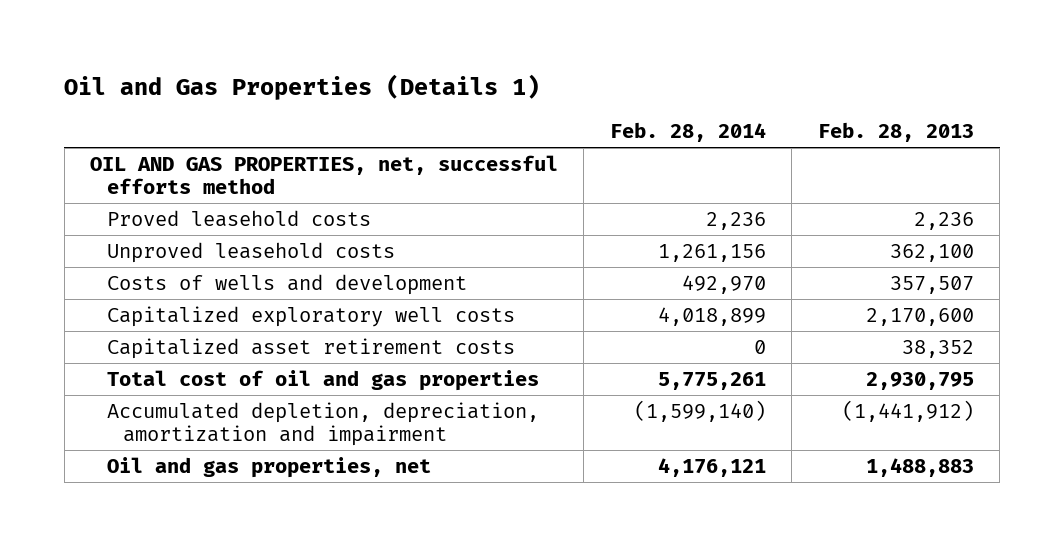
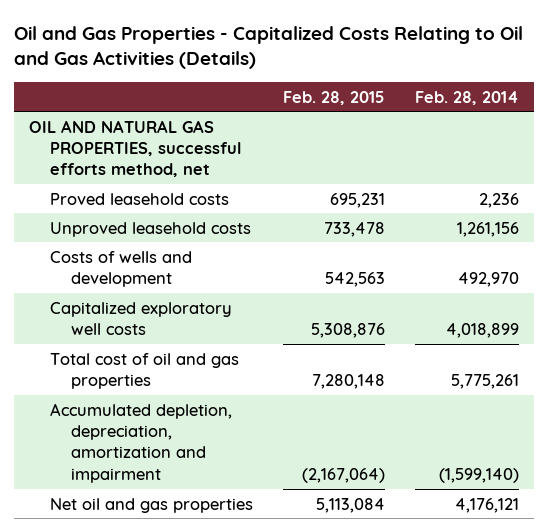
- Oil and Gas Properties (Details 1)
+ Oil and Gas Properties - Capitalized Costs Relating to Oil and Gas Activities (Details)
- | Feb. 28, 2014 | Feb. 28, 2013
+ | Feb. 28, 2015 | Feb. 28, 2014
- OIL AND GAS PROPERTIES, net, successful efforts method
+ OIL AND NATURAL GAS PROPERTIES, successful efforts method, net
- Capitalized asset retirement costs | 0 | 38,352
- Oil and gas properties, net | 4,176,121 | 1,488,883
+ Net oil and gas properties | 5,113,084 | 4,176,121

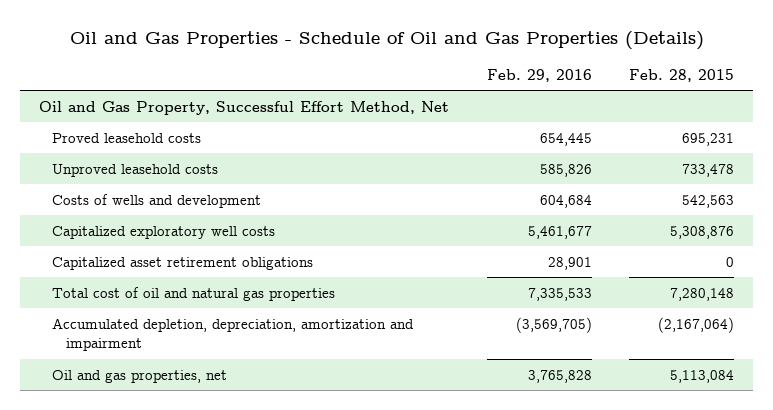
- Oil and Gas Properties - Capitalized Costs Relating to Oil and Gas Activities (Details)
+ Oil and Gas Properties - Schedule of Oil and Gas Properties (Details)
- | Feb. 28, 2015 | Feb. 28, 2014
+ | Feb. 29, 2016 | Feb. 28, 2015
- OIL AND NATURAL GAS PROPERTIES, successful efforts method, net
+ Oil and Gas Property, Successful Effort Method, Net
- Total cost of oil and gas properties | 7,280,148 | 5,775,261
+ Capitalized asset retirement obligations | 28,901 | 0
+ Total cost of oil and natural gas properties | 7,335,533 | 7,280,148
- Net oil and gas properties | 5,113,084 | 4,176,121
+ Oil and gas properties, net | 3,765,828 | 5,113,084

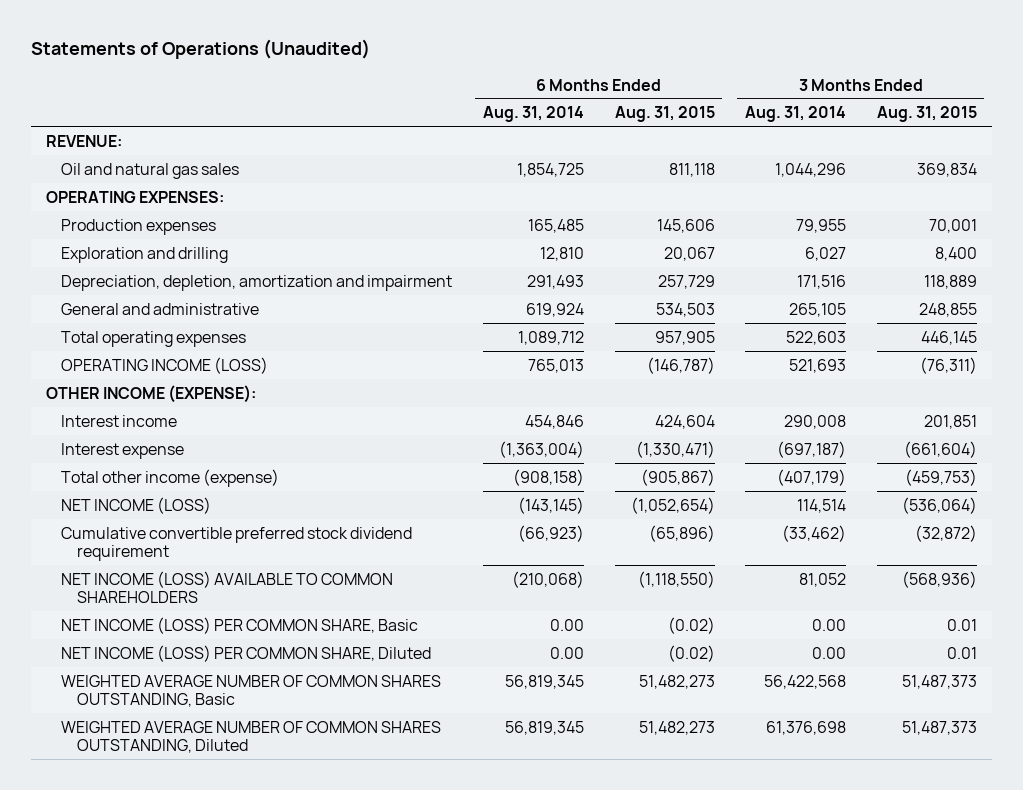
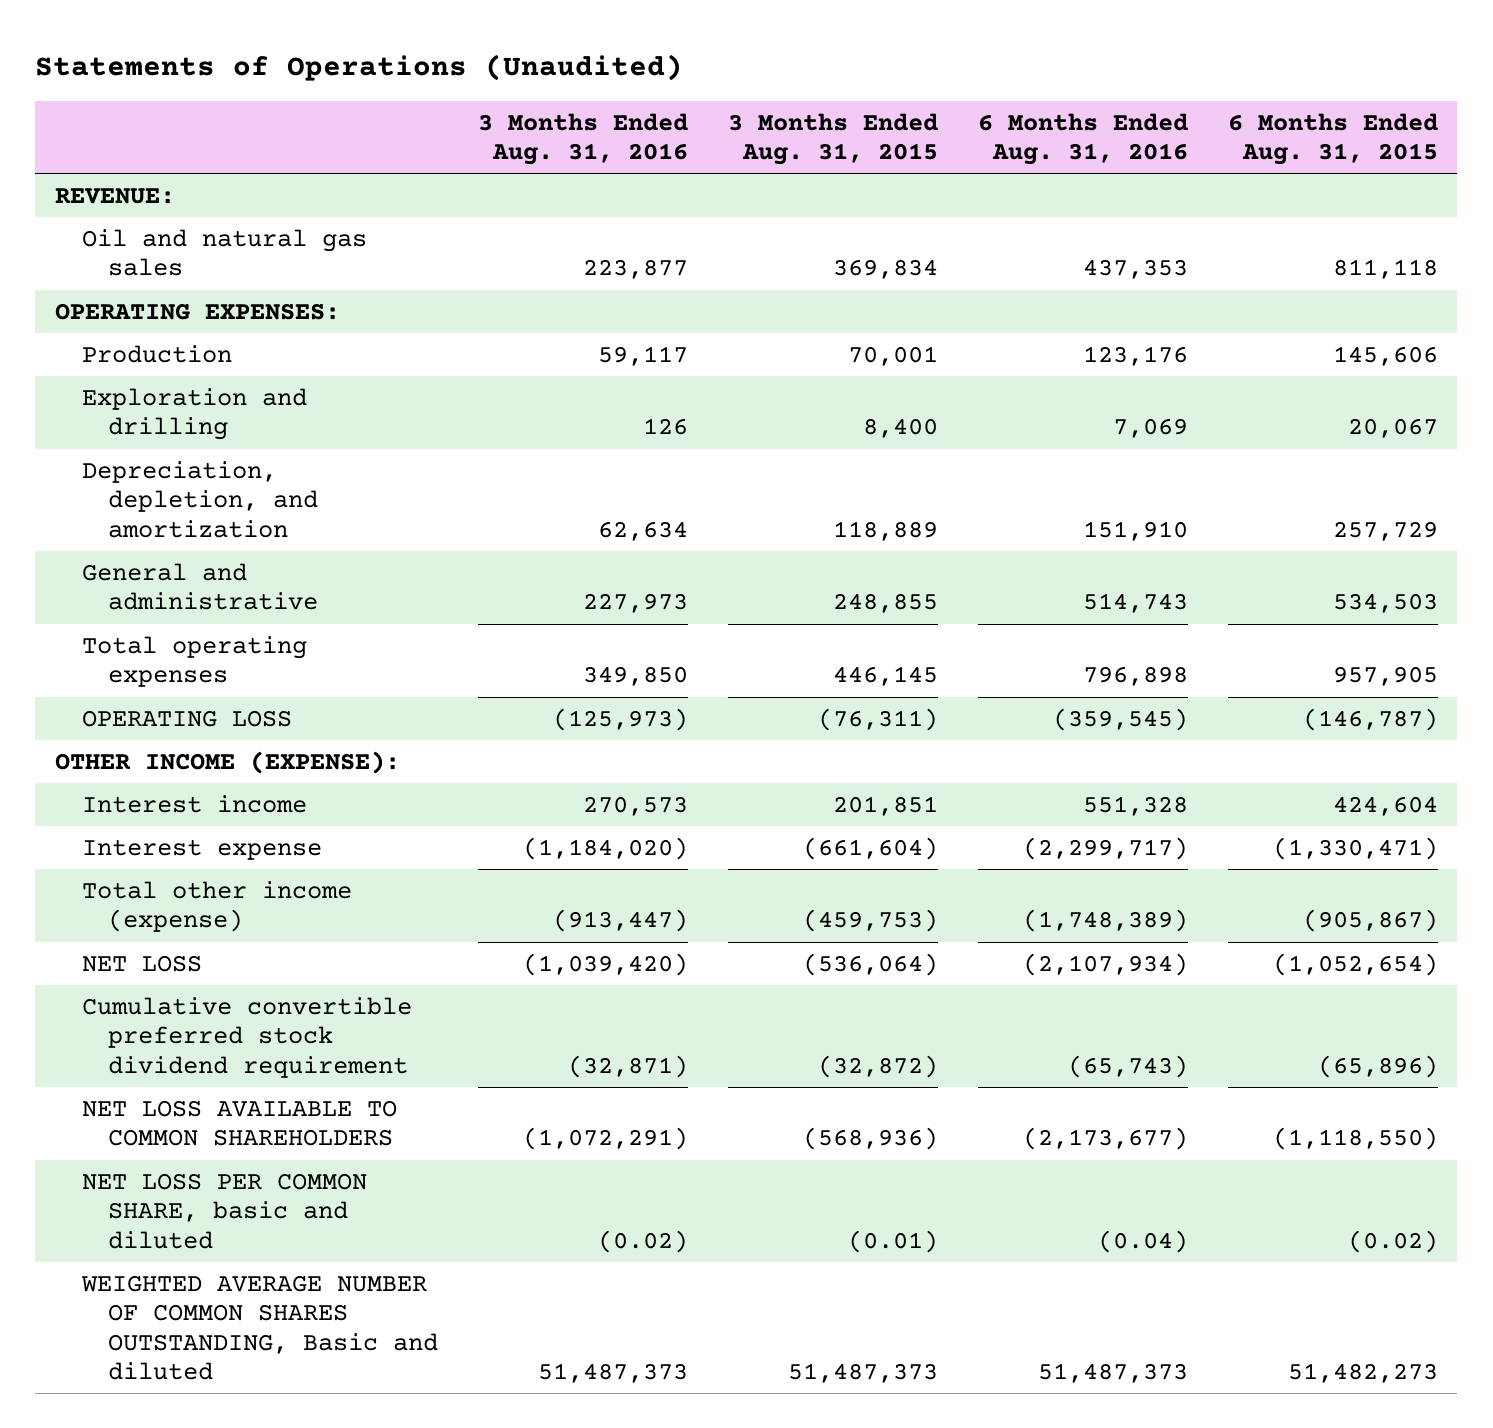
- | 6 Months Ended Aug. 31, 2014 | 6 Months Ended Aug. 31, 2015 | 3 Months Ended Aug. 31, 2014 | 3 Months Ended Aug. 31, 2015
+ | 3 Months Ended Aug. 31, 2016 | 3 Months Ended Aug. 31, 2015 | 6 Months Ended Aug. 31, 2016 | 6 Months Ended Aug. 31, 2015
- Production expenses | 165,485 | 145,606 | 79,955 | 70,001
+ Production | 59,117 | 70,001 | 123,176 | 145,606
- Depreciation, depletion, amortization and impairment | 291,493 | 257,729 | 171,516 | 118,889
+ Depreciation, depletion, and amortization | 62,634 | 118,889 | 151,910 | 257,729
- OPERATING INCOME (LOSS) | 765,013 | (146,787) | 521,693 | (76,311)
+ OPERATING LOSS | (125,973) | (76,311) | (359,545) | (146,787)
- NET INCOME (LOSS) | (143,145) | (1,052,654) | 114,514 | (536,064)
+ NET LOSS | (1,039,420) | (536,064) | (2,107,934) | (1,052,654)
- NET INCOME (LOSS) AVAILABLE TO COMMON SHAREHOLDERS | (210,068) | (1,118,550) | 81,052 | (568,936)
- NET INCOME (LOSS) PER COMMON SHARE, Basic | 0.00 | (0.02) | 0.00 | 0.01
- NET INCOME (LOSS) PER COMMON SHARE, Diluted | 0.00 | (0.02) | 0.00 | 0.01
- WEIGHTED AVERAGE NUMBER OF COMMON SHARES OUTSTANDING, Basic | 56,819,345 | 51,482,273 | 56,422,568 | 51,487,373
- WEIGHTED AVERAGE NUMBER OF COMMON SHARES OUTSTANDING, Diluted | 56,819,345 | 51,482,273 | 61,376,698 | 51,487,373
+ NET LOSS AVAILABLE TO COMMON SHAREHOLDERS | (1,072,291) | (568,936) | (2,173,677) | (1,118,550)
+ NET LOSS PER COMMON SHARE, basic and diluted | (0.02) | (0.01) | (0.04) | (0.02)
+ WEIGHTED AVERAGE NUMBER OF COMMON SHARES OUTSTANDING, Basic and diluted | 51,487,373 | 51,487,373 | 51,487,373 | 51,482,273

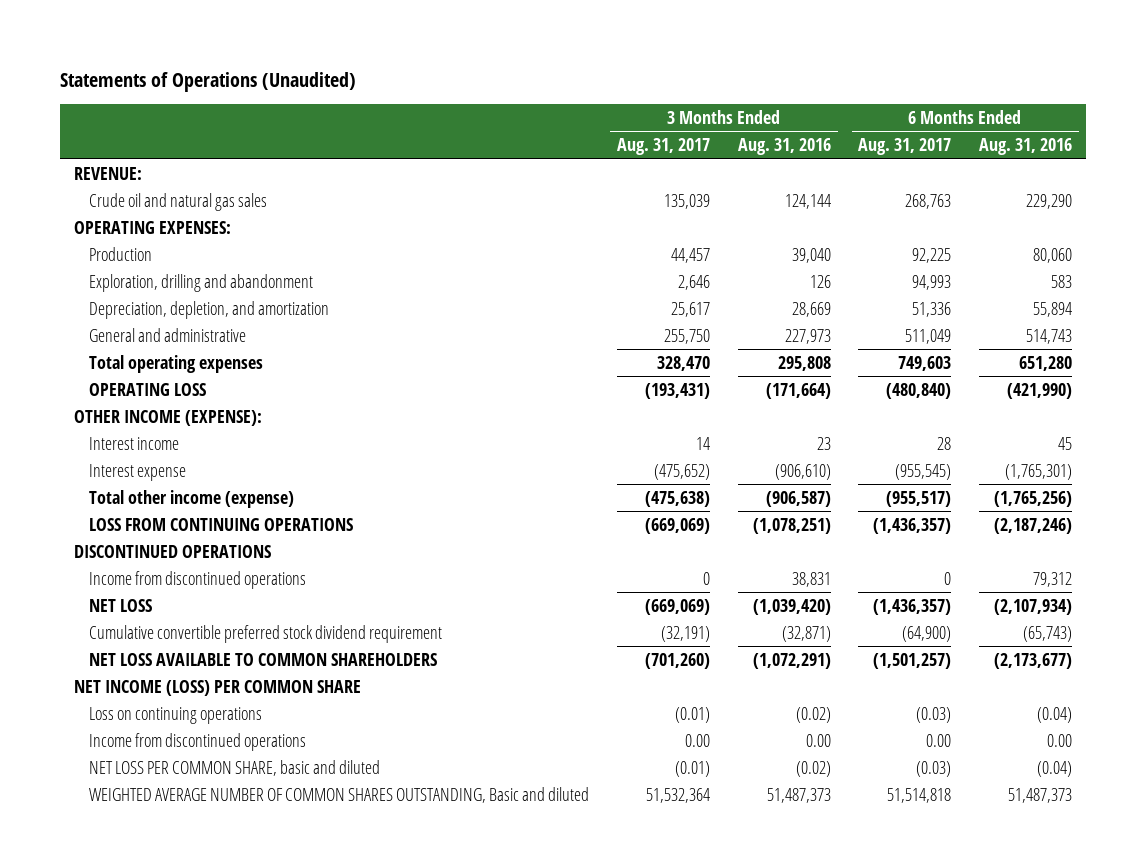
- | 3 Months Ended Aug. 31, 2016 | 3 Months Ended Aug. 31, 2015 | 6 Months Ended Aug. 31, 2016 | 6 Months Ended Aug. 31, 2015
+ | 3 Months Ended Aug. 31, 2017 | 3 Months Ended Aug. 31, 2016 | 6 Months Ended Aug. 31, 2017 | 6 Months Ended Aug. 31, 2016
- Oil and natural gas sales | 223,877 | 369,834 | 437,353 | 811,118
+ Crude oil and natural gas sales | 135,039 | 124,144 | 268,763 | 229,290
- Production | 59,117 | 70,001 | 123,176 | 145,606
- Exploration and drilling | 126 | 8,400 | 7,069 | 20,067
- Depreciation, depletion, and amortization | 62,634 | 118,889 | 151,910 | 257,729
+ Production | 44,457 | 39,040 | 92,225 | 80,060
+ Exploration, drilling and abandonment | 2,646 | 126 | 94,993 | 583
+ Depreciation, depletion, and amortization | 25,617 | 28,669 | 51,336 | 55,894
- Total operating expenses | 349,850 | 446,145 | 796,898 | 957,905
- OPERATING LOSS | (125,973) | (76,311) | (359,545) | (146,787)
+ Total operating expenses | 328,470 | 295,808 | 749,603 | 651,280
+ OPERATING LOSS | (193,431) | (171,664) | (480,840) | (421,990)
- Interest income | 270,573 | 201,851 | 551,328 | 424,604
- Interest expense | (1,184,020) | (661,604) | (2,299,717) | (1,330,471)
- Total other income (expense) | (913,447) | (459,753) | (1,748,389) | (905,867)
+ Interest income | 14 | 23 | 28 | 45
+ Interest expense | (475,652) | (906,610) | (955,545) | (1,765,301)
+ Total other income (expense) | (475,638) | (906,587) | (955,517) | (1,765,256)
+ LOSS FROM CONTINUING OPERATIONS | (669,069) | (1,078,251) | (1,436,357) | (2,187,246)
+ DISCONTINUED OPERATIONS
+ Income from discontinued operations | 0 | 38,831 | 0 | 79,312
+ NET INCOME (LOSS) PER COMMON SHARE
+ Loss on continuing operations | (0.01) | (0.02) | (0.03) | (0.04)
+ Income from discontinued operations | 0.00 | 0.00 | 0.00 | 0.00

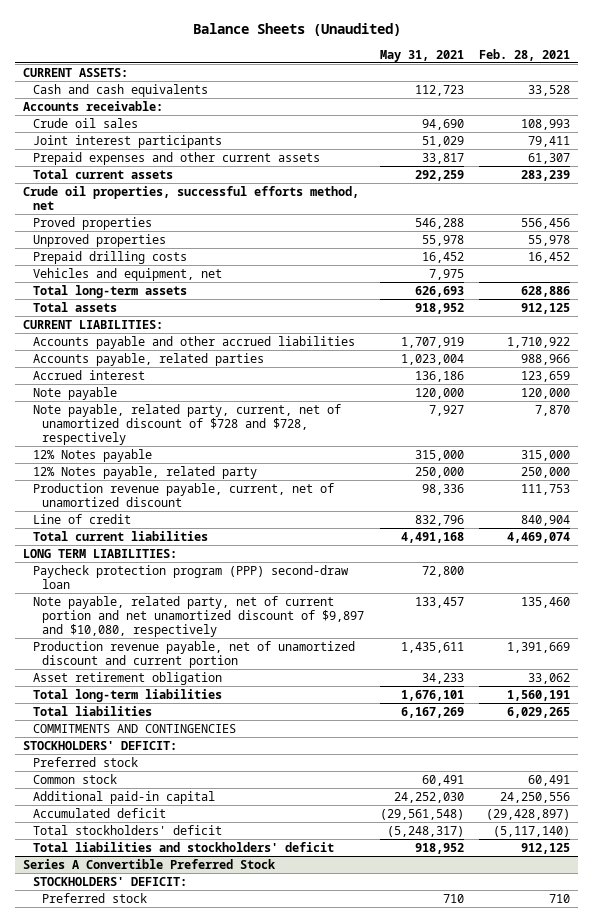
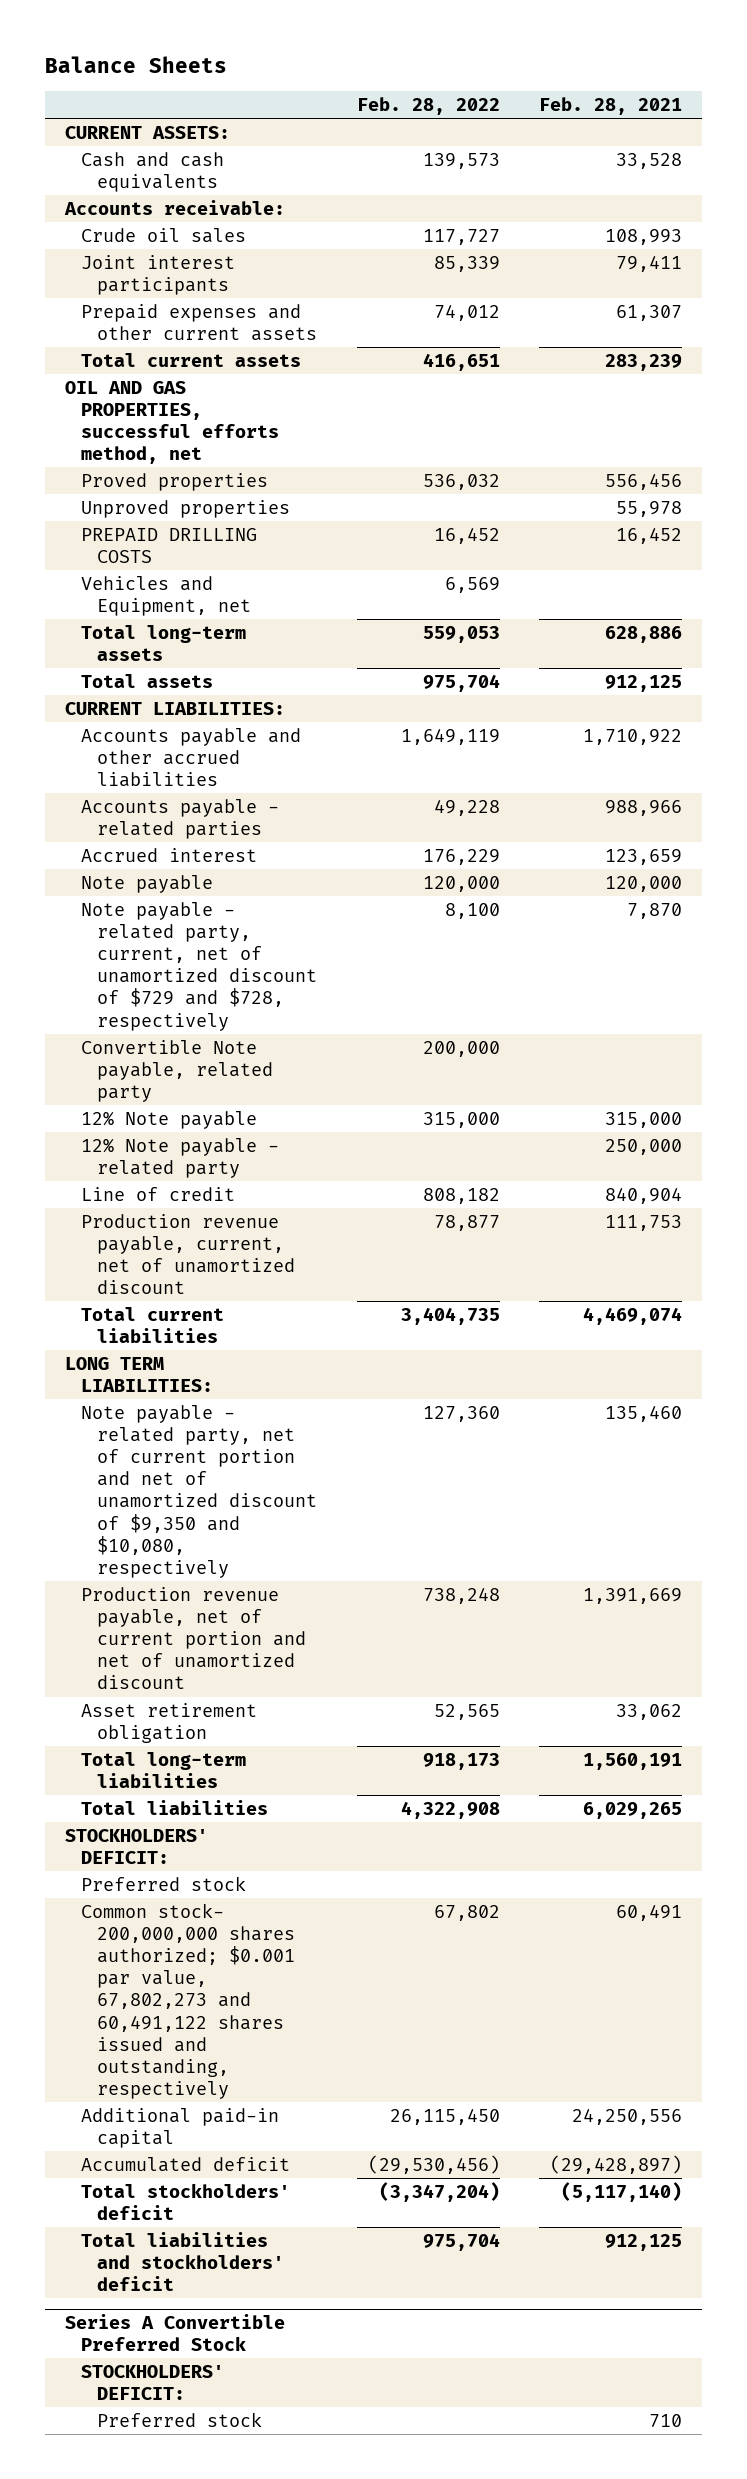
- Balance Sheets (Unaudited)
+ Balance Sheets
- | May 31, 2021 | Feb. 28, 2021
+ | Feb. 28, 2022 | Feb. 28, 2021
- Crude oil properties, successful efforts method, net
+ OIL AND GAS PROPERTIES, successful efforts method, net
- Prepaid drilling costs | 16,452 | 16,452
- Vehicles and equipment, net | 7,975 |
+ PREPAID DRILLING COSTS | 16,452 | 16,452
+ Vehicles and Equipment, net | 6,569 |
- Accounts payable, related parties | 1,023,004 | 988,966
+ Accounts payable - related parties | 49,228 | 988,966
- Note payable, related party, current, net of unamortized discount of $728 and $728, respectively | 7,927 | 7,870
- 12% Notes payable | 315,000 | 315,000
- 12% Notes payable, related party | 250,000 | 250,000
+ Note payable - related party, current, net of unamortized discount of $729 and $728, respectively | 8,100 | 7,870
+ Convertible Note payable, related party | 200,000 |
+ 12% Note payable | 315,000 | 315,000
+ 12% Note payable - related party | | 250,000
moved down: Production revenue payable, current, net of unamortized discount | 78,877 | 111,753
- Paycheck protection program (PPP) second-draw loan | 72,800 |
- Note payable, related party, net of current portion and net unamortized discount of $9,897 and $10,080, respectively | 133,457 | 135,460
- Production revenue payable, net of unamortized discount and current portion | 1,435,611 | 1,391,669
+ Note payable - related party, net of current portion and net of unamortized discount of $9,350 and $10,080, respectively | 127,360 | 135,460
+ Production revenue payable, net of current portion and net of unamortized discount | 738,248 | 1,391,669
- COMMITMENTS AND CONTINGENCIES
- Common stock | 60,491 | 60,491
+ Common stock- 200,000,000 shares authorized; $0.001 par value, 67,802,273 and 60,491,122 shares issued and outstanding, respectively | 67,802 | 60,491

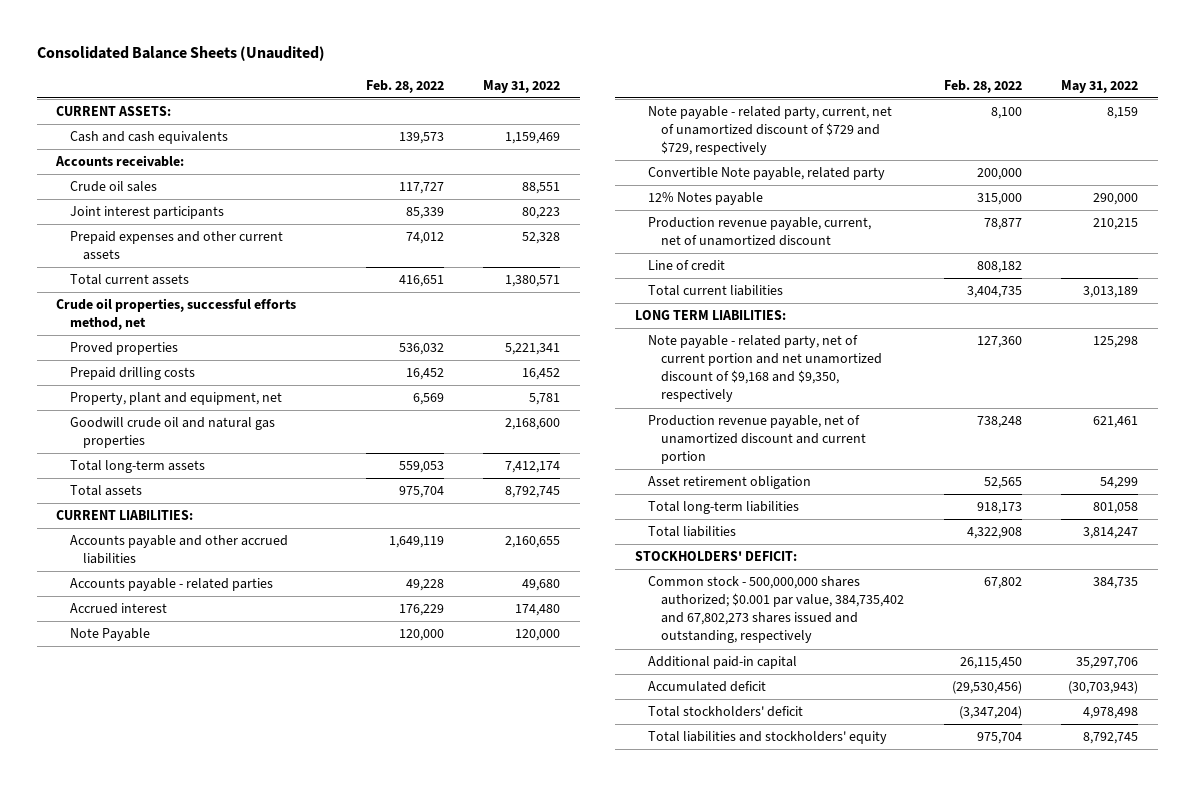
- Balance Sheets
+ Consolidated Balance Sheets (Unaudited)
- | Feb. 28, 2022 | Feb. 28, 2021
+ | Feb. 28, 2022 | May 31, 2022
- OIL AND GAS PROPERTIES, successful efforts method, net
+ Crude oil properties, successful efforts method, net
- Unproved properties | | 55,978
- PREPAID DRILLING COSTS | 16,452 | 16,452
- Vehicles and Equipment, net | 6,569 |
+ Prepaid drilling costs | 16,452 | 16,452
+ Property, plant and equipment, net | 6,569 | 5,781
+ Goodwill crude oil and natural gas properties | | 2,168,600
- Note payable | 120,000 | 120,000
- Note payable - related party, current, net of unamortized discount of $729 and $728, respectively | 8,100 | 7,870
+ Note Payable | 120,000 | 120,000
+ Note payable - related party, current, net of unamortized discount of $729 and $729, respectively | 8,100 | 8,159
- 12% Note payable | 315,000 | 315,000
- 12% Note payable - related party | | 250,000
+ 12% Notes payable | 315,000 | 290,000
moved down: Line of credit | 808,182 |
- Note payable - related party, net of current portion and net of unamortized discount of $9,350 and $10,080, respectively | 127,360 | 135,460
- Production revenue payable, net of current portion and net of unamortized discount | 738,248 | 1,391,669
+ Note payable - related party, net of current portion and net unamortized discount of $9,168 and $9,350, respectively | 127,360 | 125,298
+ Production revenue payable, net of unamortized discount and current portion | 738,248 | 621,461
- Preferred stock
- Common stock- 200,000,000 shares authorized; $0.001 par value, 67,802,273 and 60,491,122 shares issued and outstanding, respectively | 67,802 | 60,491
+ Common stock - 500,000,000 shares authorized; $0.001 par value, 384,735,402 and 67,802,273 shares issued and outstanding, respectively | 67,802 | 384,735
- Total liabilities and stockholders' deficit | 975,704 | 912,125
- Series A Convertible Preferred Stock
- STOCKHOLDERS' DEFICIT:
- Preferred stock | | 710
+ Total liabilities and stockholders' equity | 975,704 | 8,792,745

